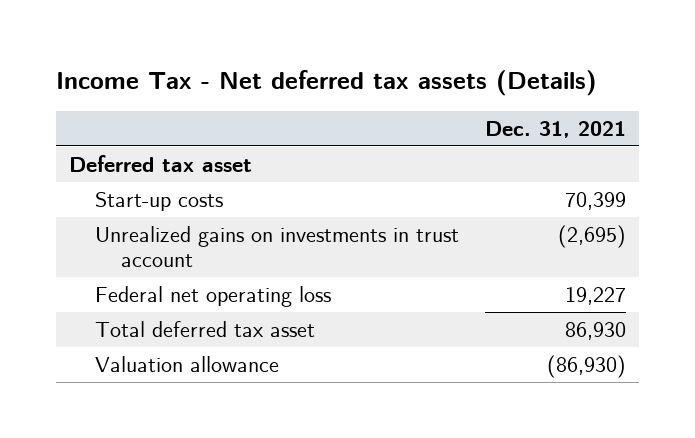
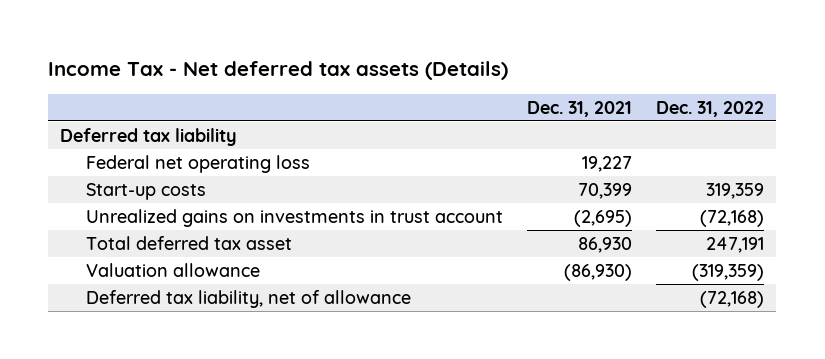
- | Dec. 31, 2021
+ | Dec. 31, 2021 | Dec. 31, 2022
- Deferred tax asset
+ Deferred tax liability
moved up: Federal net operating loss | 19,227 |
+ Deferred tax liability, net of allowance | | (72,168)

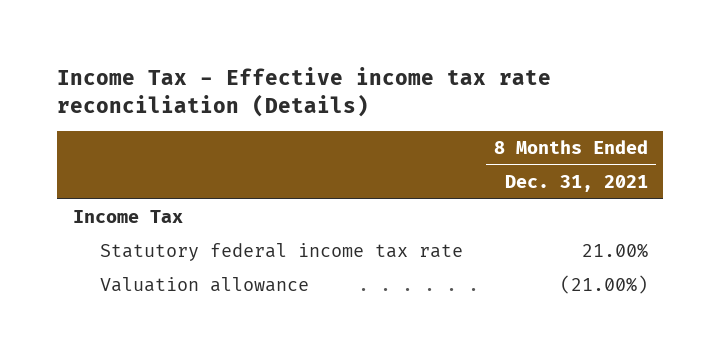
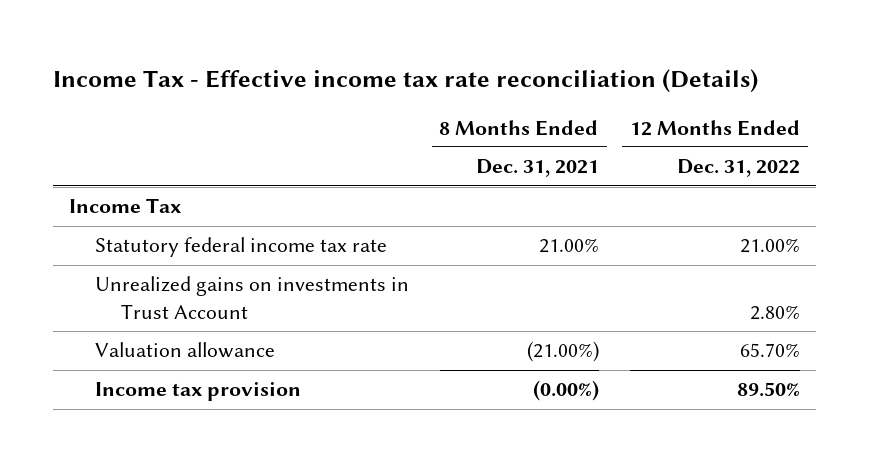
- | 8 Months Ended Dec. 31, 2021
+ | 8 Months Ended Dec. 31, 2021 | 12 Months Ended Dec. 31, 2022
+ Unrealized gains on investments in Trust Account | | 2.80%
+ Income tax provision | (0.00%) | 89.50%

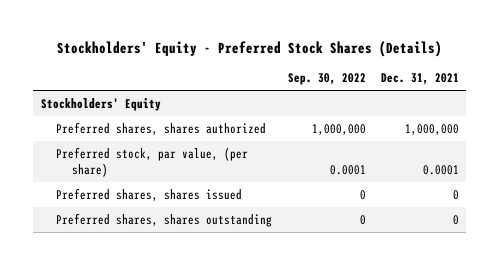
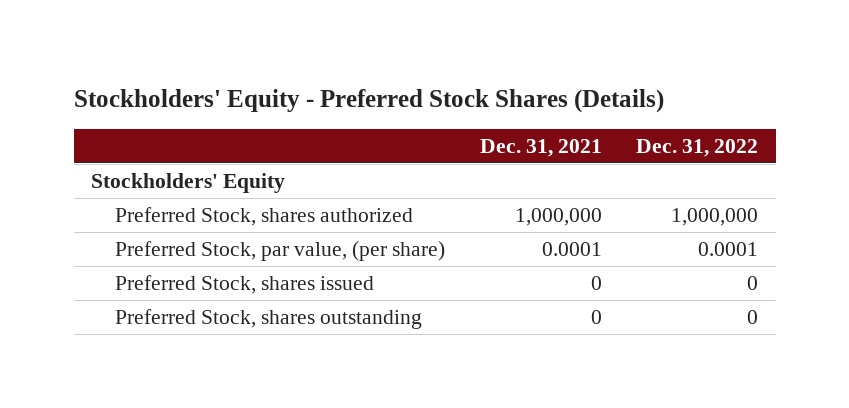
- | Sep. 30, 2022 | Dec. 31, 2021
+ | Dec. 31, 2021 | Dec. 31, 2022
- Preferred shares, shares authorized | 1,000,000 | 1,000,000
- Preferred stock, par value, (per share) | 0.0001 | 0.0001
- Preferred shares, shares issued | 0 | 0
- Preferred shares, shares outstanding | 0 | 0
+ Preferred Stock, shares authorized | 1,000,000 | 1,000,000
+ Preferred Stock, par value, (per share) | 0.0001 | 0.0001
+ Preferred Stock, shares issued | 0 | 0
+ Preferred Stock, shares outstanding | 0 | 0

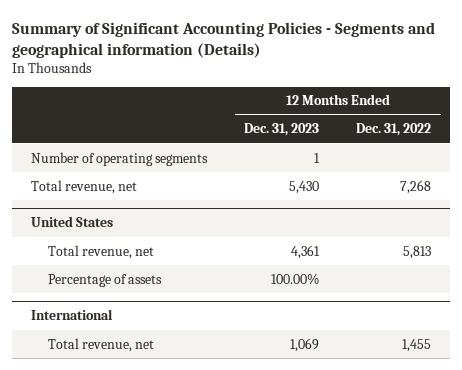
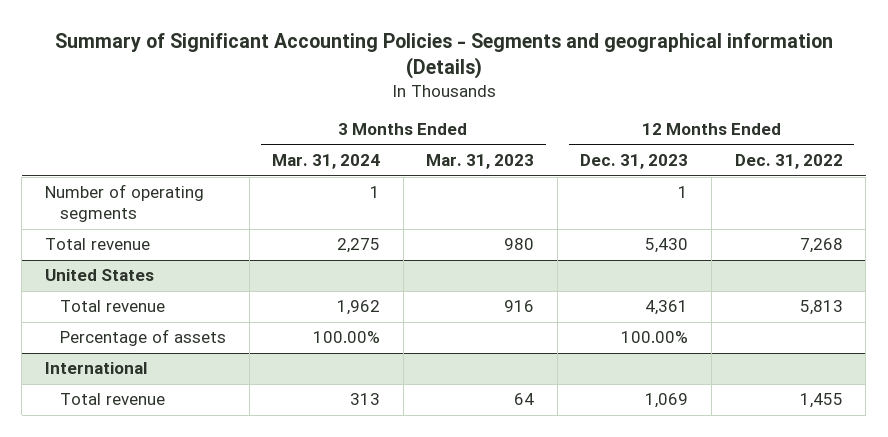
- | 12 Months Ended Dec. 31, 2023 | 12 Months Ended Dec. 31, 2022
+ | 3 Months Ended Mar. 31, 2024 | 3 Months Ended Mar. 31, 2023 | 12 Months Ended Dec. 31, 2023 | 12 Months Ended Dec. 31, 2022
- Total revenue, net | 5,430 | 7,268
+ Total revenue | 2,275 | 980 | 5,430 | 7,268
@ United States
- Total revenue, net | 4,361 | 5,813
+ Total revenue | 1,962 | 916 | 4,361 | 5,813
@ International
- Total revenue, net | 1,069 | 1,455
+ Total revenue | 313 | 64 | 1,069 | 1,455

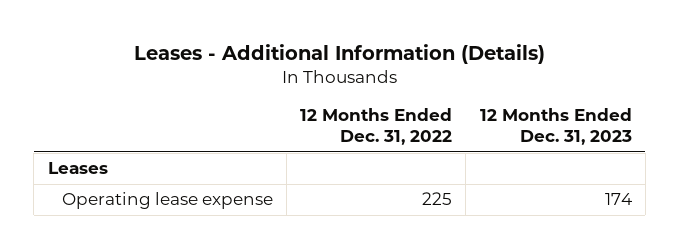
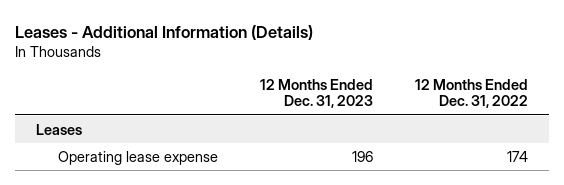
- | 12 Months Ended Dec. 31, 2022 | 12 Months Ended Dec. 31, 2023
+ | 12 Months Ended Dec. 31, 2023 | 12 Months Ended Dec. 31, 2022
- Operating lease expense | 225 | 174
+ Operating lease expense | 196 | 174

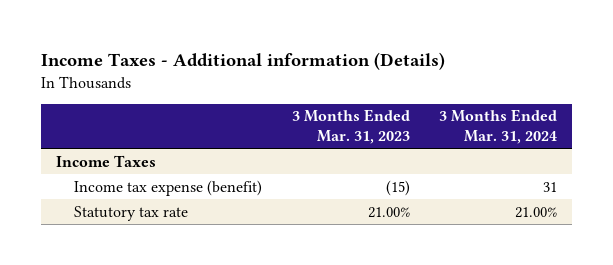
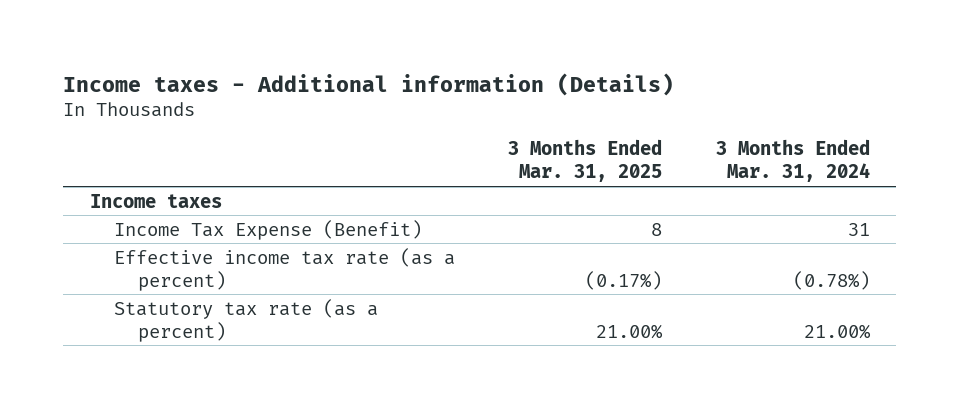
- Income Taxes - Additional information (Details)
+ Income taxes - Additional information (Details)
- | 3 Months Ended Mar. 31, 2023 | 3 Months Ended Mar. 31, 2024
+ | 3 Months Ended Mar. 31, 2025 | 3 Months Ended Mar. 31, 2024
- Income Taxes
- Income tax expense (benefit) | (15) | 31
- Statutory tax rate | 21.00% | 21.00%
+ Income taxes
+ Income Tax Expense (Benefit) | 8 | 31
+ Effective income tax rate (as a percent) | (0.17%) | (0.78%)
+ Statutory tax rate (as a percent) | 21.00% | 21.00%

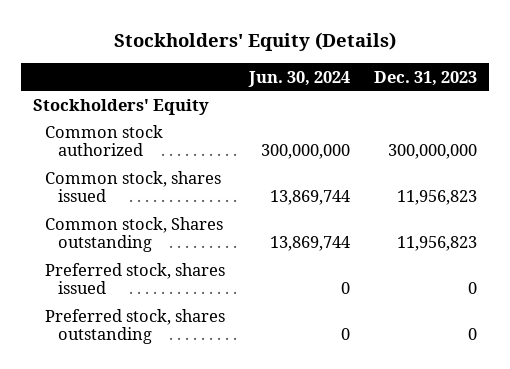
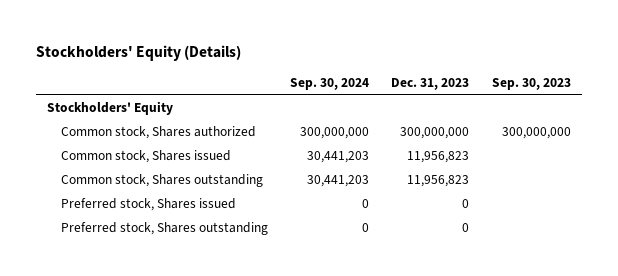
- | Jun. 30, 2024 | Dec. 31, 2023
+ | Sep. 30, 2024 | Dec. 31, 2023 | Sep. 30, 2023
- Common stock authorized | 300,000,000 | 300,000,000
- Common stock, shares issued | 13,869,744 | 11,956,823
+ Common stock, Shares authorized | 300,000,000 | 300,000,000 | 300,000,000
+ Common stock, Shares issued | 30,441,203 | 11,956,823 |
- Preferred stock, shares issued | 0 | 0
- Preferred stock, shares outstanding | 0 | 0
+ Preferred stock, Shares issued | 0 | 0 |
+ Preferred stock, Shares outstanding | 0 | 0 |

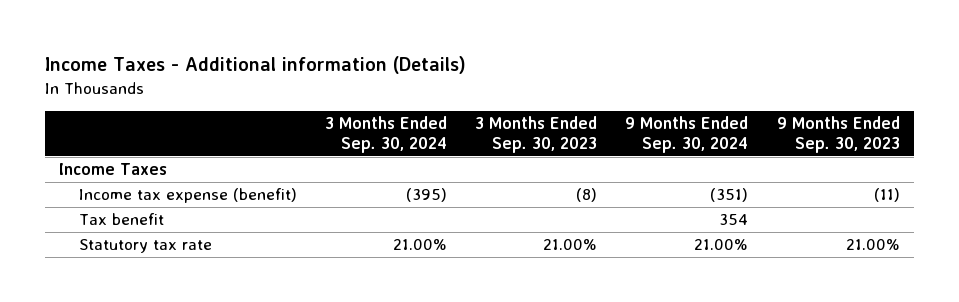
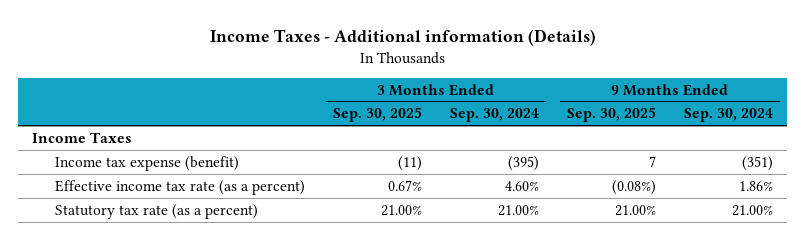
- | 3 Months Ended Sep. 30, 2024 | 3 Months Ended Sep. 30, 2023 | 9 Months Ended Sep. 30, 2024 | 9 Months Ended Sep. 30, 2023
+ | 3 Months Ended Sep. 30, 2025 | 3 Months Ended Sep. 30, 2024 | 9 Months Ended Sep. 30, 2025 | 9 Months Ended Sep. 30, 2024
- Tax benefit | | | 354 |
- Statutory tax rate | 21.00% | 21.00% | 21.00% | 21.00%
+ Effective income tax rate (as a percent) | 0.67% | 4.60% | (0.08%) | 1.86%
+ Statutory tax rate (as a percent) | 21.00% | 21.00% | 21.00% | 21.00%

